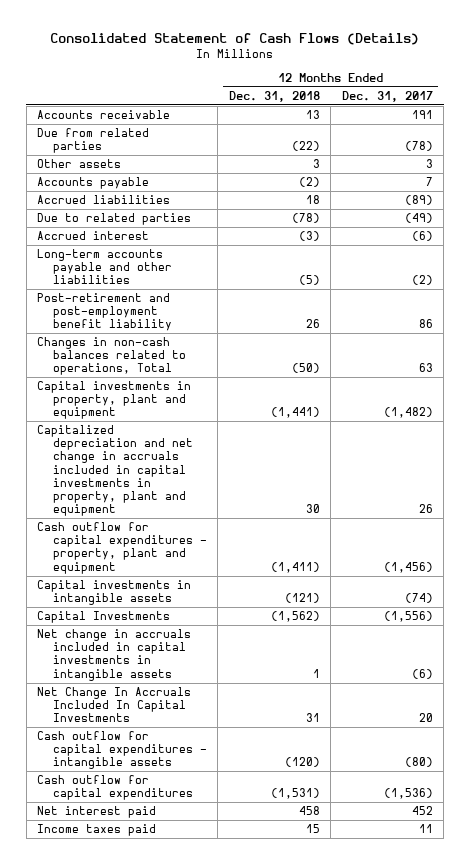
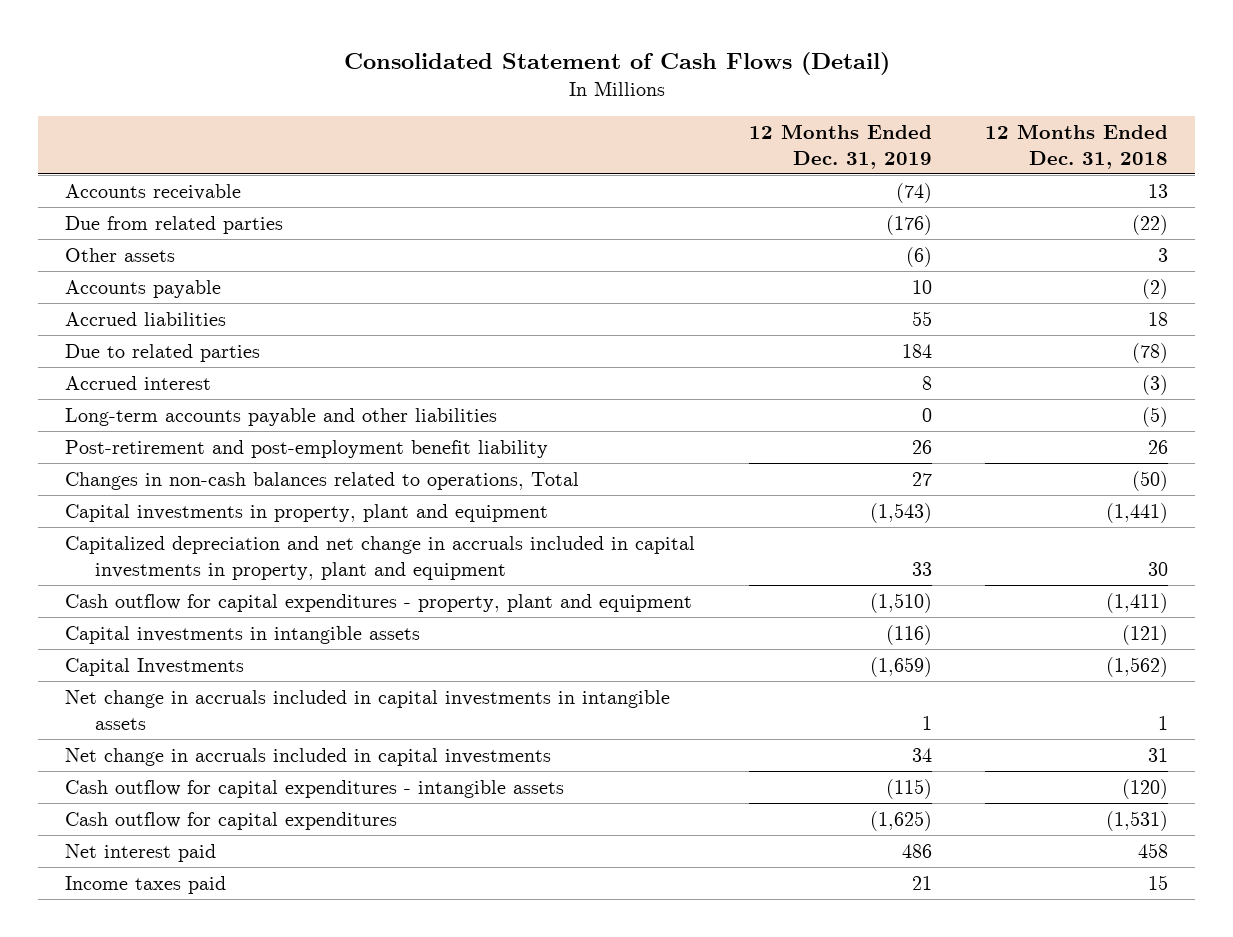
- Consolidated Statement of Cash Flows (Details)
+ Consolidated Statement of Cash Flows (Detail)
- | 12 Months Ended Dec. 31, 2018 | 12 Months Ended Dec. 31, 2017
+ | 12 Months Ended Dec. 31, 2019 | 12 Months Ended Dec. 31, 2018
- Net Change In Accruals Included In Capital Investments | 31 | 20
+ Net change in accruals included in capital investments | 34 | 31

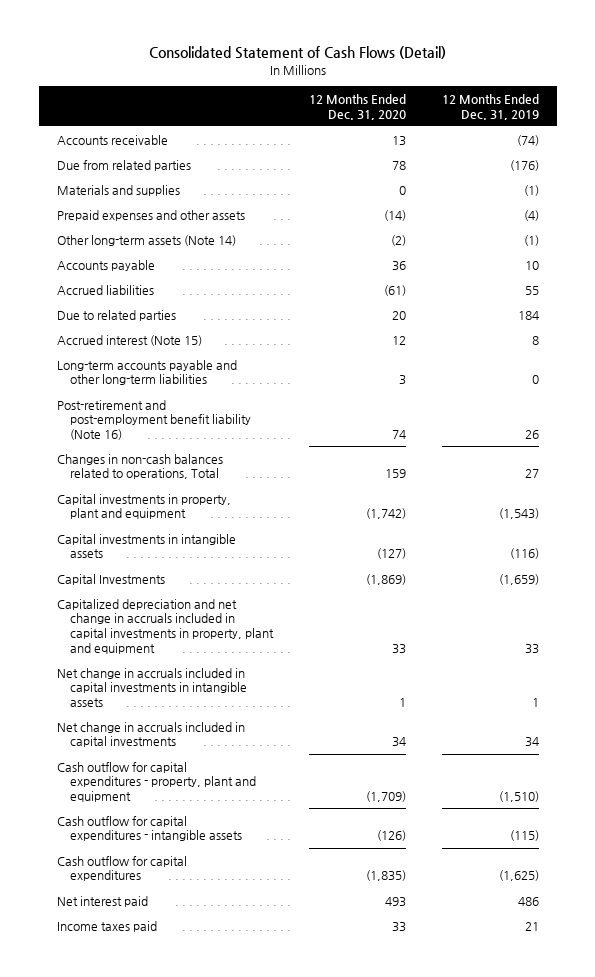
- | 12 Months Ended Dec. 31, 2019 | 12 Months Ended Dec. 31, 2018
+ | 12 Months Ended Dec. 31, 2020 | 12 Months Ended Dec. 31, 2019
- Other assets | (6) | 3
+ Materials and supplies | 0 | (1)
+ Prepaid expenses and other assets | (14) | (4)
+ Other long-term assets (Note 14) | (2) | (1)
- Accrued interest | 8 | (3)
- Long-term accounts payable and other liabilities | 0 | (5)
- Post-retirement and post-employment benefit liability | 26 | 26
+ Accrued interest (Note 15) | 12 | 8
+ Long-term accounts payable and other long-term liabilities | 3 | 0
+ Post-retirement and post-employment benefit liability (Note 16) | 74 | 26
moved down: Capitalized depreciation and net change in accruals included in capital investments in property, plant and equipment | 33 | 33
moved down: Cash outflow for capital expenditures - property, plant and equipment | (1,709) | (1,510)

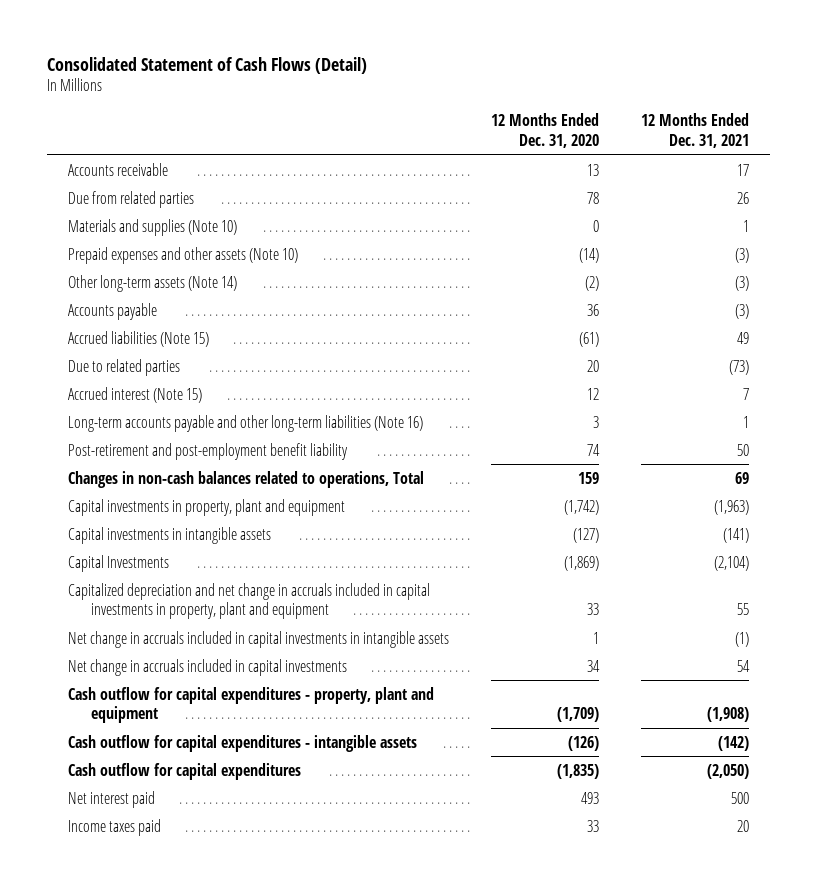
- | 12 Months Ended Dec. 31, 2020 | 12 Months Ended Dec. 31, 2019
+ | 12 Months Ended Dec. 31, 2020 | 12 Months Ended Dec. 31, 2021
- Materials and supplies | 0 | (1)
- Prepaid expenses and other assets | (14) | (4)
+ Materials and supplies (Note 10) | 0 | 1
+ Prepaid expenses and other assets (Note 10) | (14) | (3)
- Accrued liabilities | (61) | 55
+ Accrued liabilities (Note 15) | (61) | 49
- Long-term accounts payable and other long-term liabilities | 3 | 0
- Post-retirement and post-employment benefit liability (Note 16) | 74 | 26
+ Long-term accounts payable and other long-term liabilities (Note 16) | 3 | 1
+ Post-retirement and post-employment benefit liability | 74 | 50

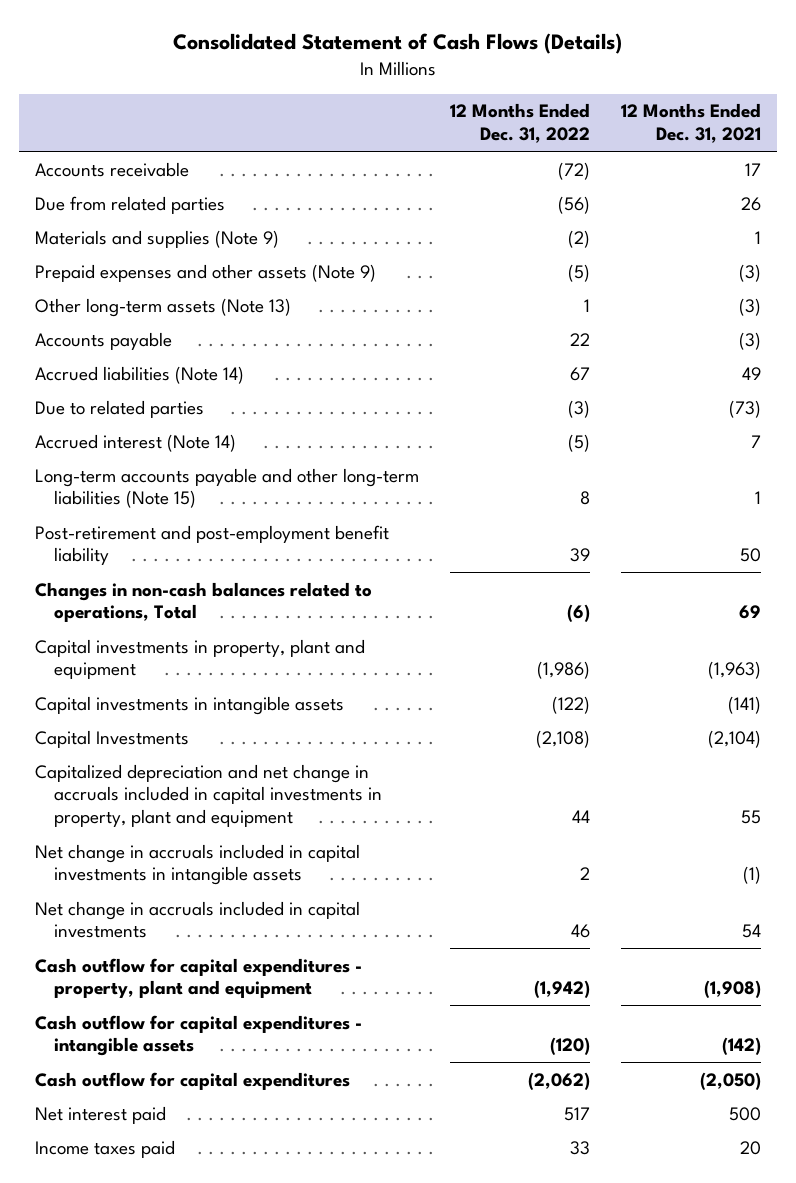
- Consolidated Statement of Cash Flows (Detail)
+ Consolidated Statement of Cash Flows (Details)
- | 12 Months Ended Dec. 31, 2020 | 12 Months Ended Dec. 31, 2021
+ | 12 Months Ended Dec. 31, 2022 | 12 Months Ended Dec. 31, 2021
- Materials and supplies (Note 10) | 0 | 1
- Prepaid expenses and other assets (Note 10) | (14) | (3)
- Other long-term assets (Note 14) | (2) | (3)
+ Materials and supplies (Note 9) | (2) | 1
+ Prepaid expenses and other assets (Note 9) | (5) | (3)
+ Other long-term assets (Note 13) | 1 | (3)
- Accrued liabilities (Note 15) | (61) | 49
+ Accrued liabilities (Note 14) | 67 | 49
- Accrued interest (Note 15) | 12 | 7
- Long-term accounts payable and other long-term liabilities (Note 16) | 3 | 1
+ Accrued interest (Note 14) | (5) | 7
+ Long-term accounts payable and other long-term liabilities (Note 15) | 8 | 1

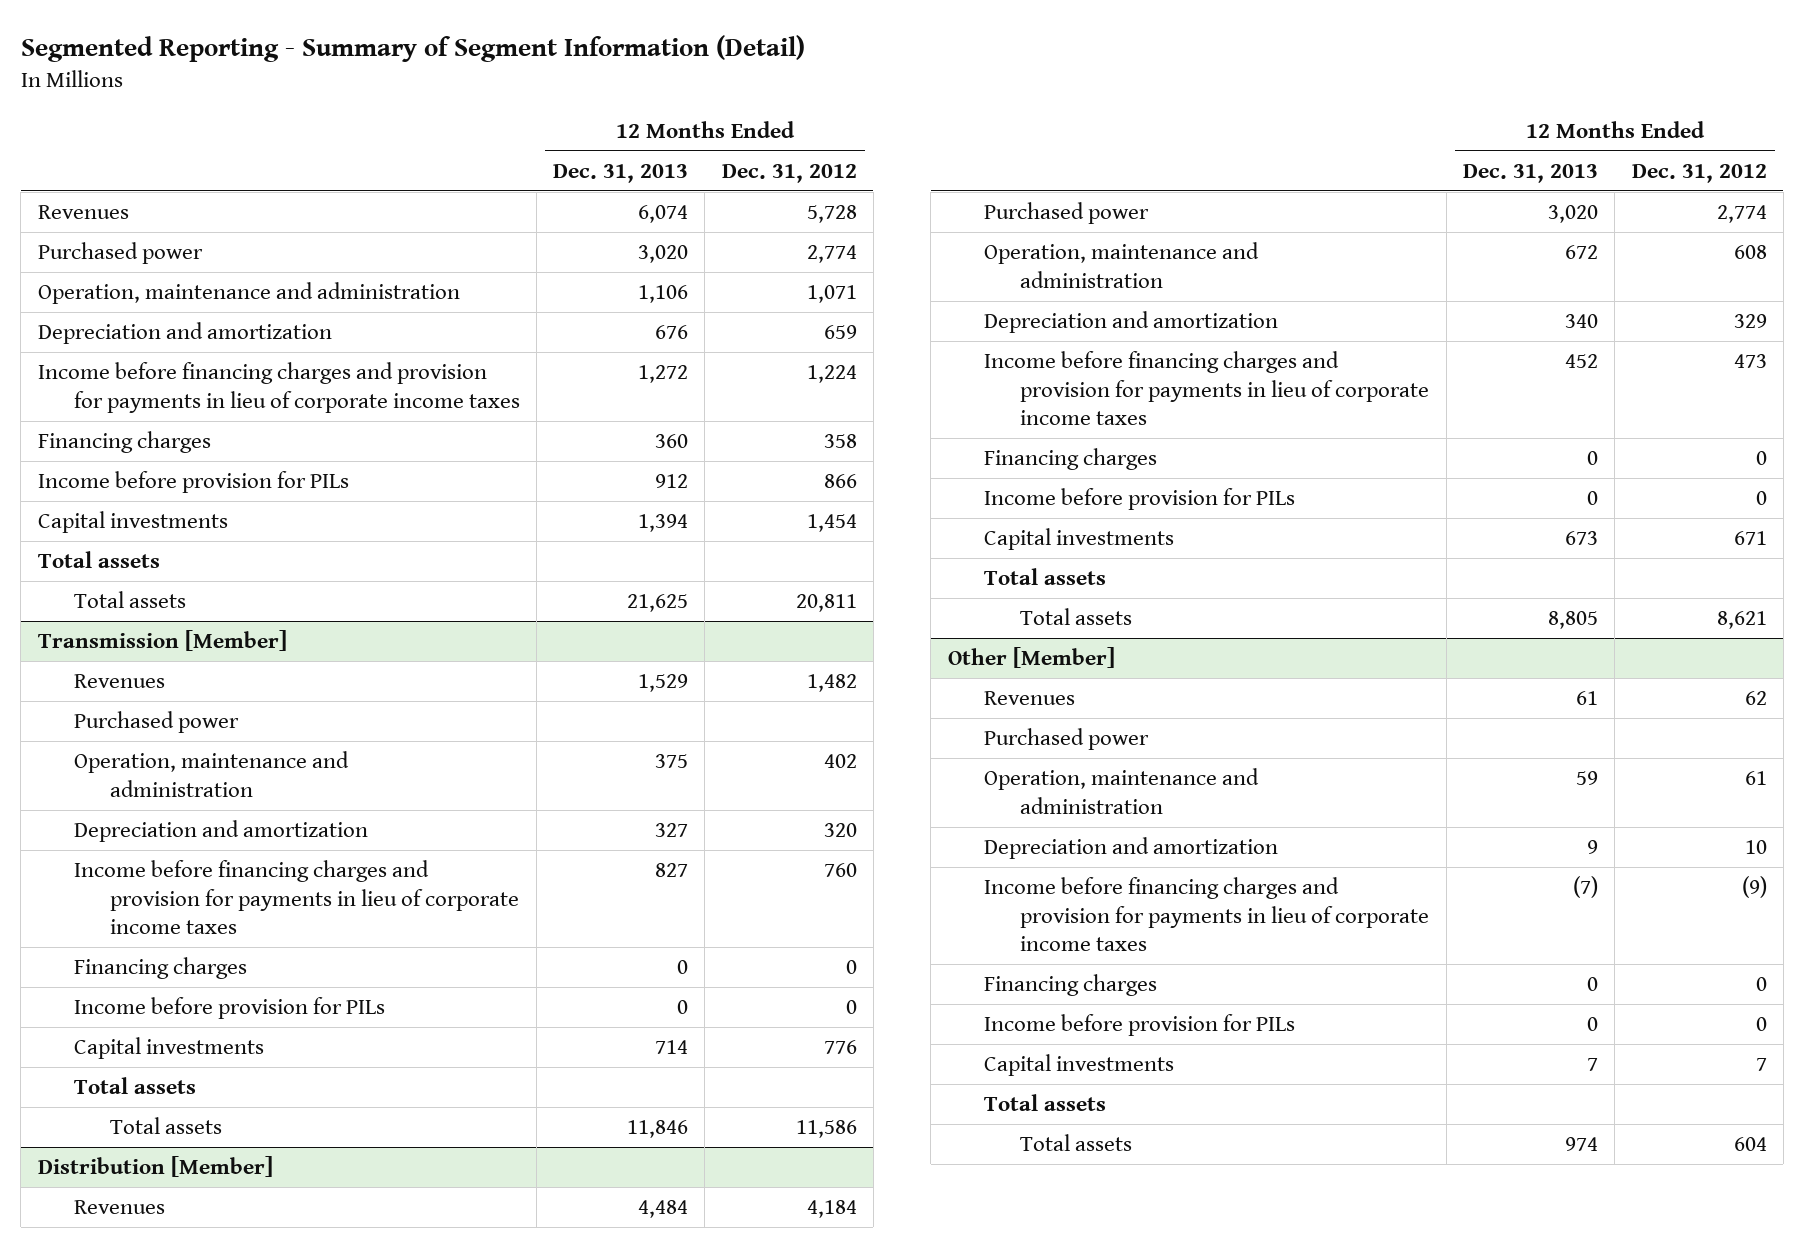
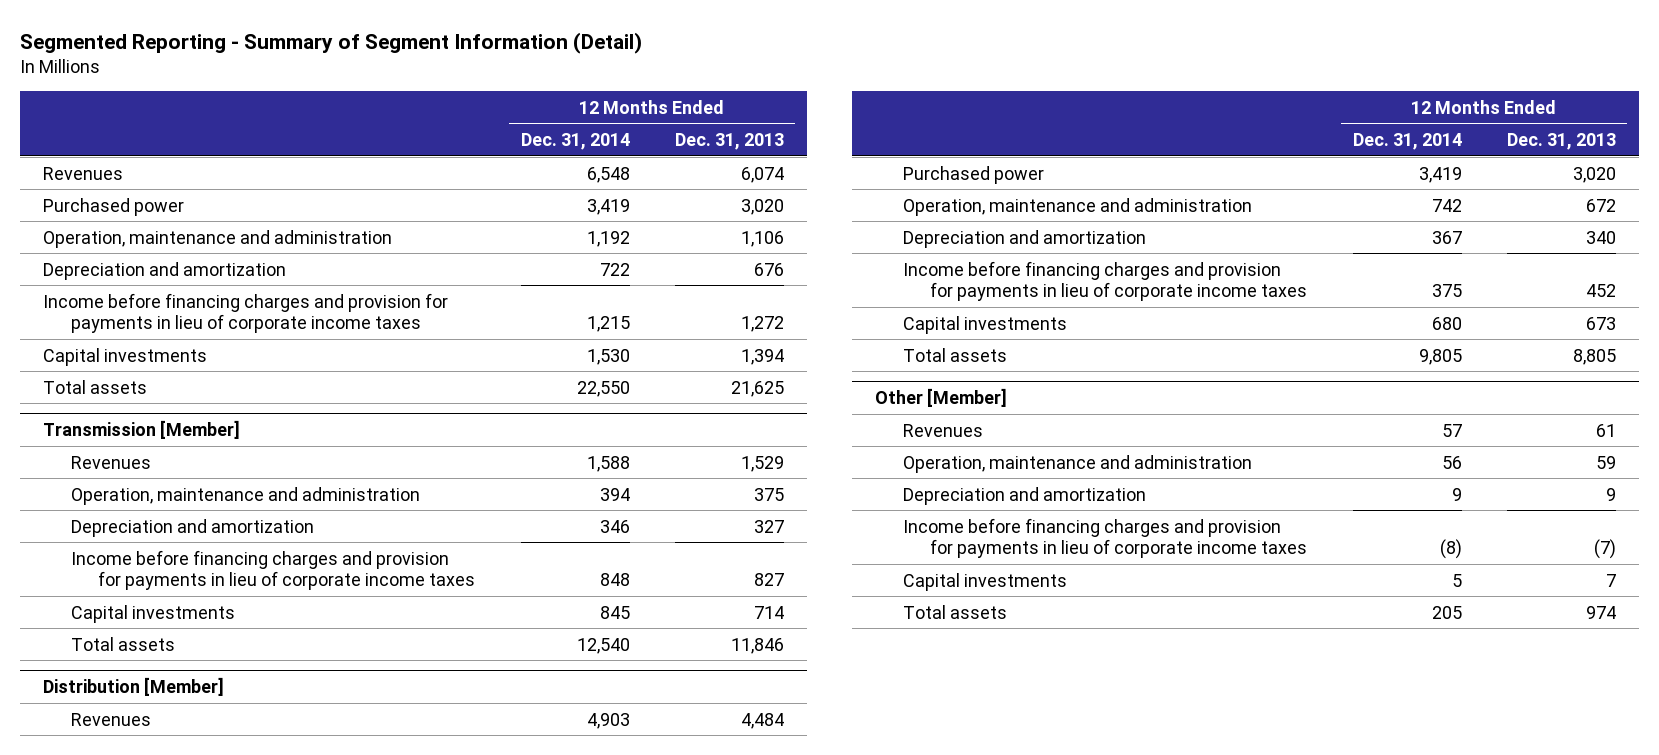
- | 12 Months Ended Dec. 31, 2013 | 12 Months Ended Dec. 31, 2012
+ | 12 Months Ended Dec. 31, 2014 | 12 Months Ended Dec. 31, 2013
- Financing charges | 360 | 358
- Income before provision for PILs | 912 | 866
- Total assets
@ Transmission [Member]
- Purchased power
- Financing charges | 0 | 0
- Income before provision for PILs | 0 | 0
- Total assets
@ Distribution [Member]
- Financing charges | 0 | 0
- Income before provision for PILs | 0 | 0
- Total assets
@ Other [Member]
- Purchased power
- Financing charges | 0 | 0
- Income before provision for PILs | 0 | 0
- Total assets

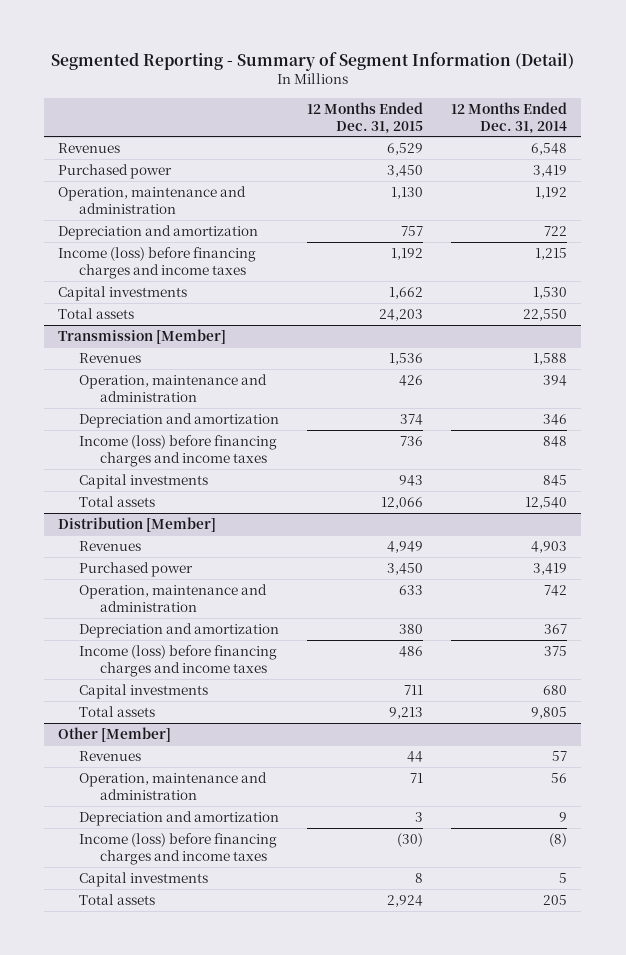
- | 12 Months Ended Dec. 31, 2014 | 12 Months Ended Dec. 31, 2013
+ | 12 Months Ended Dec. 31, 2015 | 12 Months Ended Dec. 31, 2014
- Income before financing charges and provision for payments in lieu of corporate income taxes | 1,215 | 1,272
+ Income (loss) before financing charges and income taxes | 1,192 | 1,215
@ Transmission [Member]
- Income before financing charges and provision for payments in lieu of corporate income taxes | 848 | 827
+ Income (loss) before financing charges and income taxes | 736 | 848
@ Distribution [Member]
- Income before financing charges and provision for payments in lieu of corporate income taxes | 375 | 452
+ Income (loss) before financing charges and income taxes | 486 | 375
@ Other [Member]
- Income before financing charges and provision for payments in lieu of corporate income taxes | (8) | (7)
+ Income (loss) before financing charges and income taxes | (30) | (8)

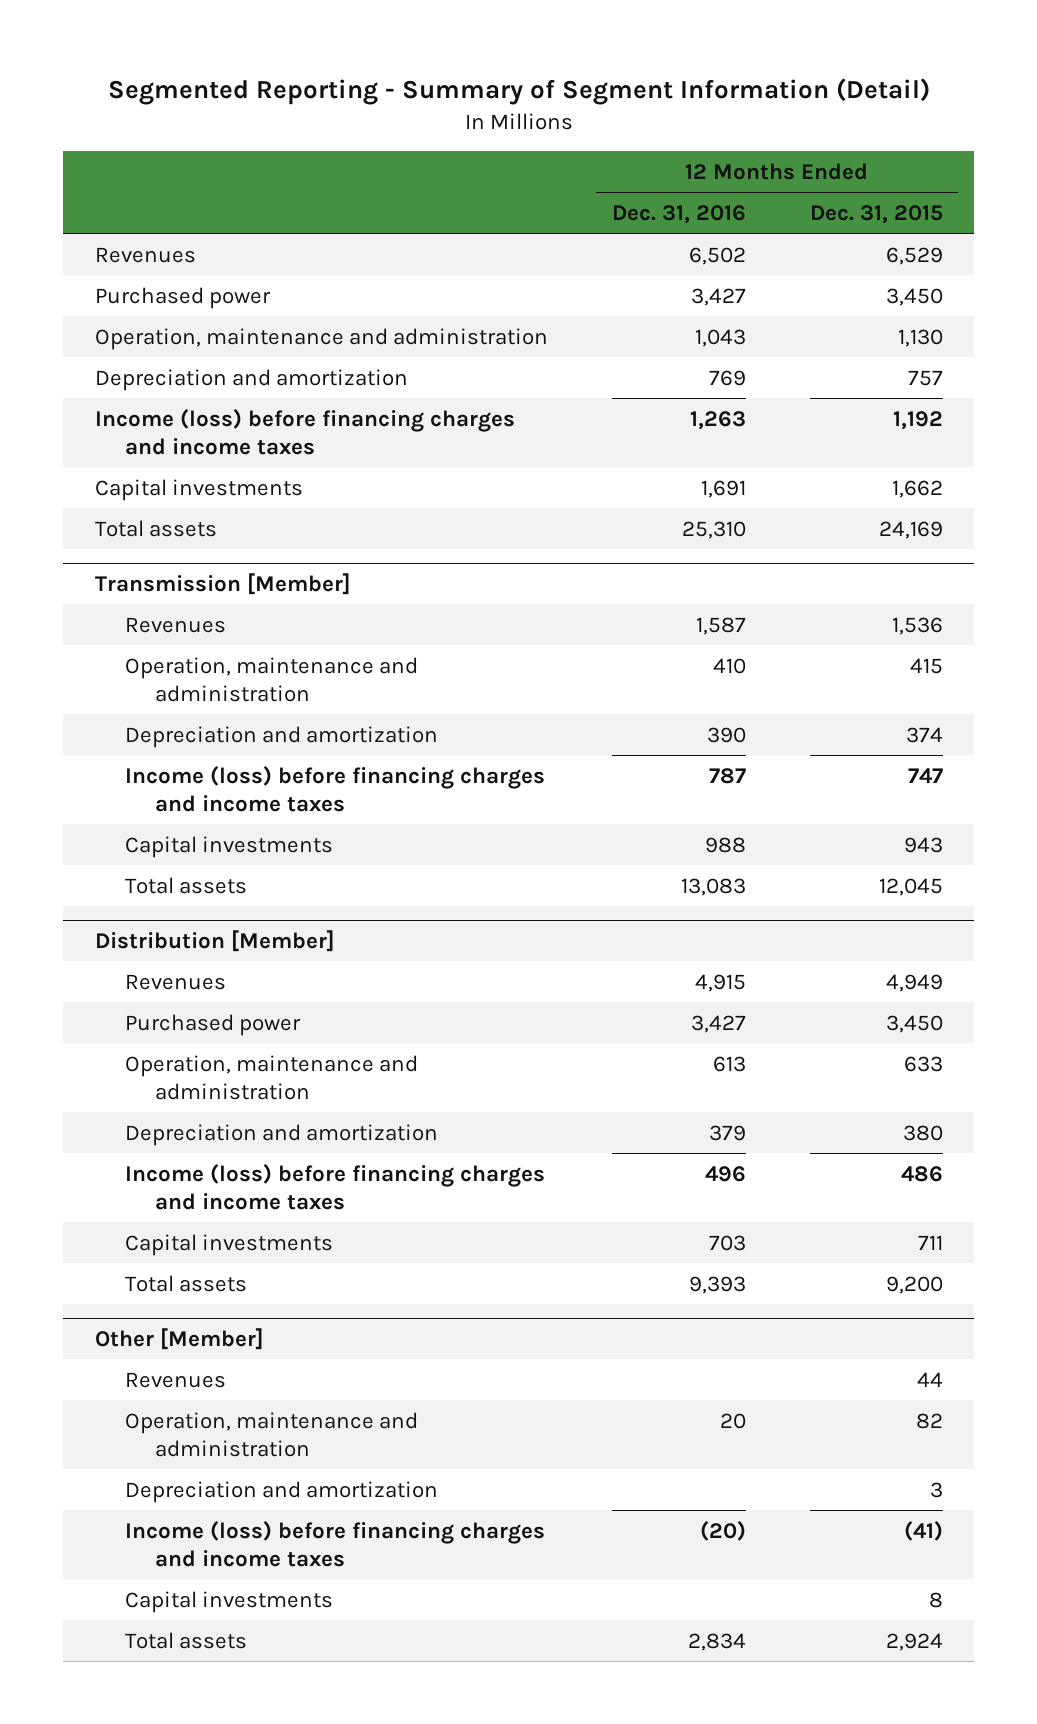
- | 12 Months Ended Dec. 31, 2015 | 12 Months Ended Dec. 31, 2014
+ | 12 Months Ended Dec. 31, 2016 | 12 Months Ended Dec. 31, 2015
- Total assets | 24,203 | 22,550
+ Total assets | 25,310 | 24,169
@ Transmission [Member]
- Operation, maintenance and administration | 426 | 394
+ Operation, maintenance and administration | 410 | 415
- Income (loss) before financing charges and income taxes | 736 | 848
+ Income (loss) before financing charges and income taxes | 787 | 747
- Total assets | 12,066 | 12,540
+ Total assets | 13,083 | 12,045
@ Distribution [Member]
- Total assets | 9,213 | 9,805
+ Total assets | 9,393 | 9,200
@ Other [Member]
- Operation, maintenance and administration | 71 | 56
+ Operation, maintenance and administration | 20 | 82
- Income (loss) before financing charges and income taxes | (30) | (8)
+ Income (loss) before financing charges and income taxes | (20) | (41)

